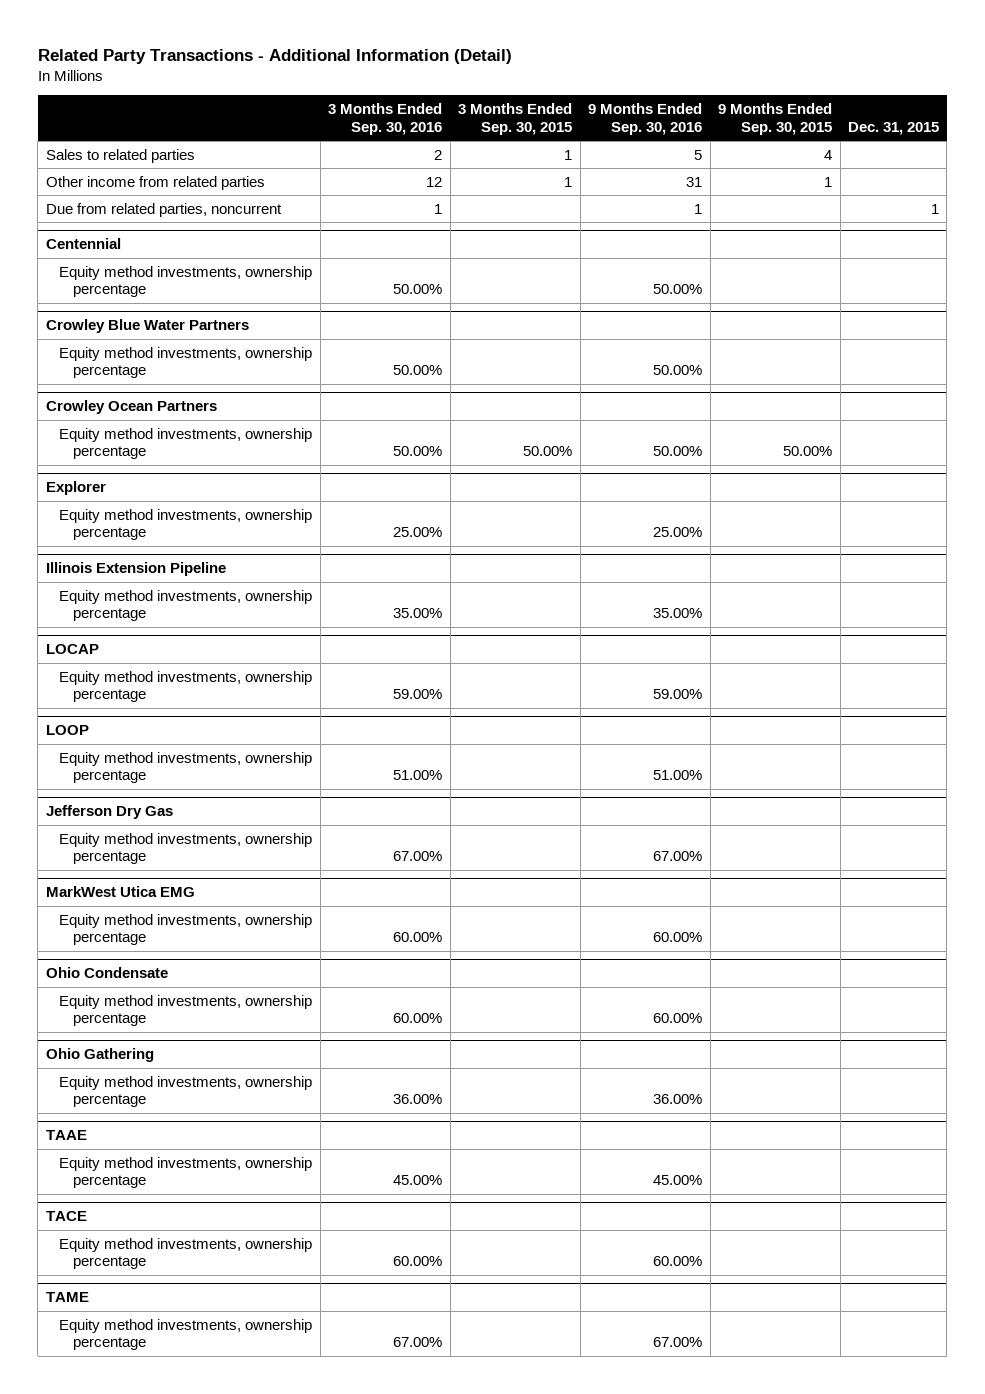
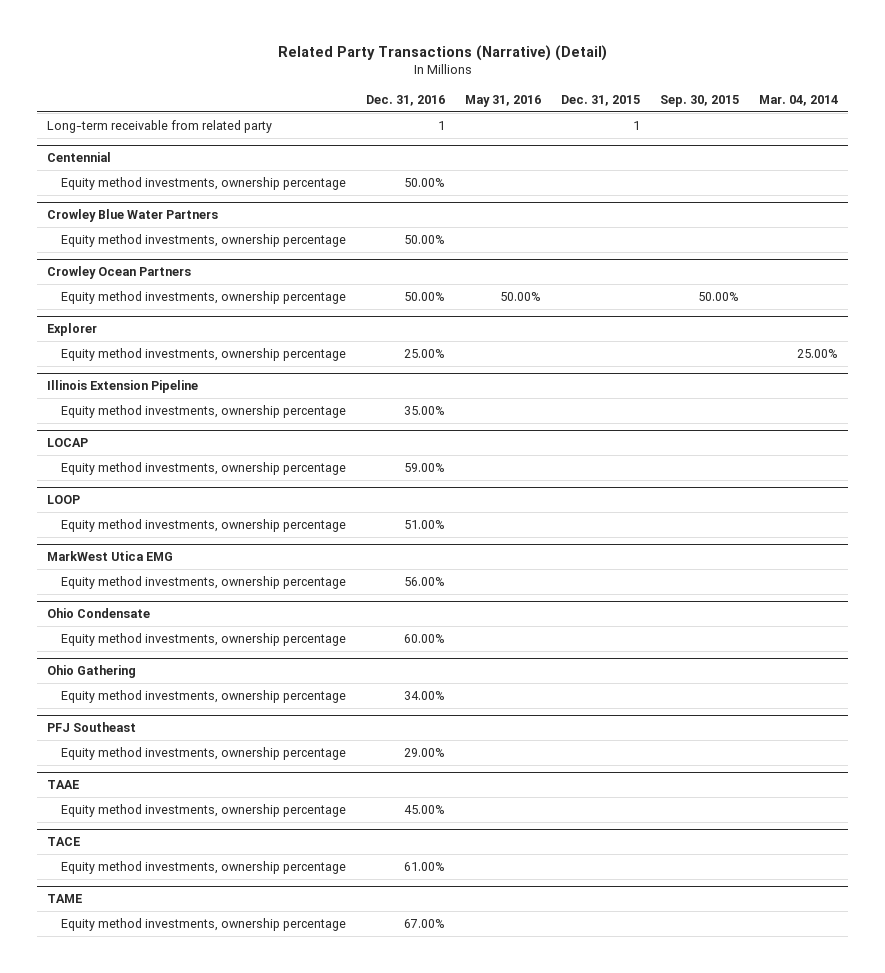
- Related Party Transactions - Additional Information (Detail)
+ Related Party Transactions (Narrative) (Detail)
- | 3 Months Ended Sep. 30, 2016 | 3 Months Ended Sep. 30, 2015 | 9 Months Ended Sep. 30, 2016 | 9 Months Ended Sep. 30, 2015 | Dec. 31, 2015
+ | Dec. 31, 2016 | May 31, 2016 | Dec. 31, 2015 | Sep. 30, 2015 | Mar. 04, 2014
- Sales to related parties | 2 | 1 | 5 | 4 |
- Other income from related parties | 12 | 1 | 31 | 1 |
- Due from related parties, noncurrent | 1 | | 1 | | 1
+ Long-term receivable from related party | 1 | | 1 | |
- Jefferson Dry Gas
- Equity method investments, ownership percentage | 67.00% | | 67.00% | |
+ PFJ Southeast
+ Equity method investments, ownership percentage | 29.00% | | | |

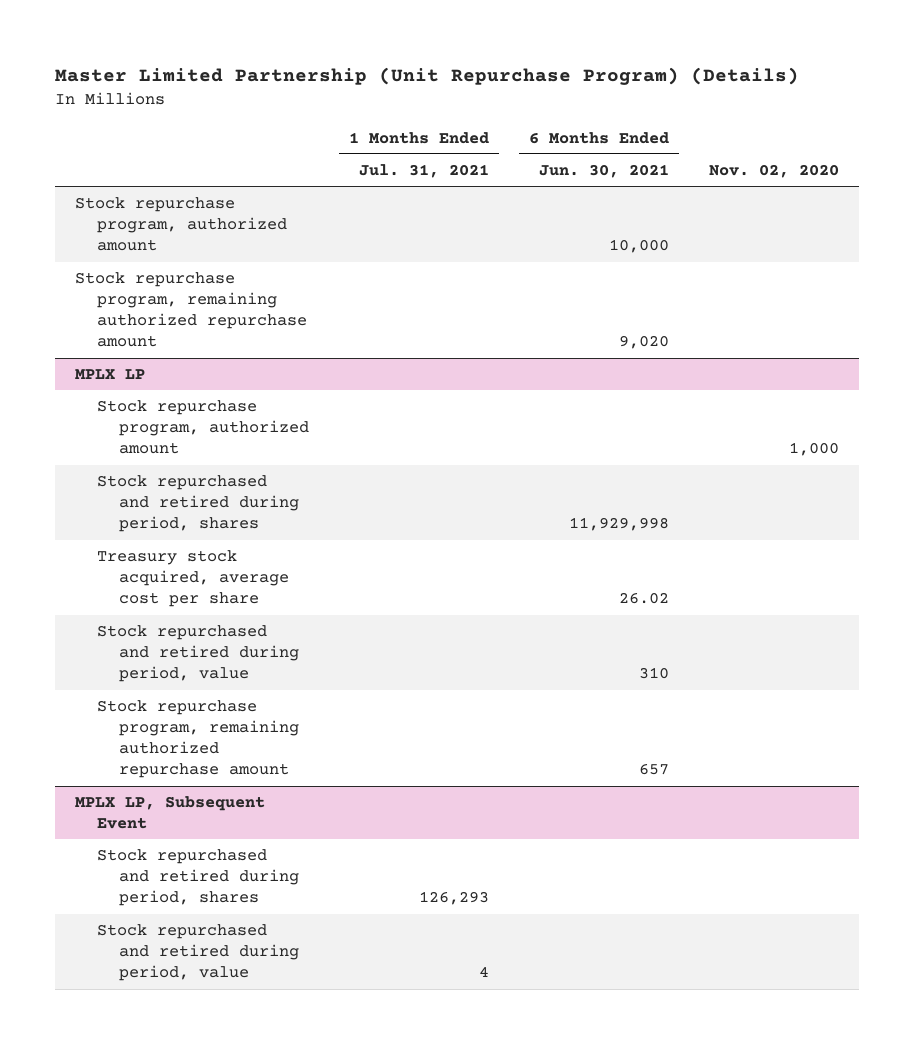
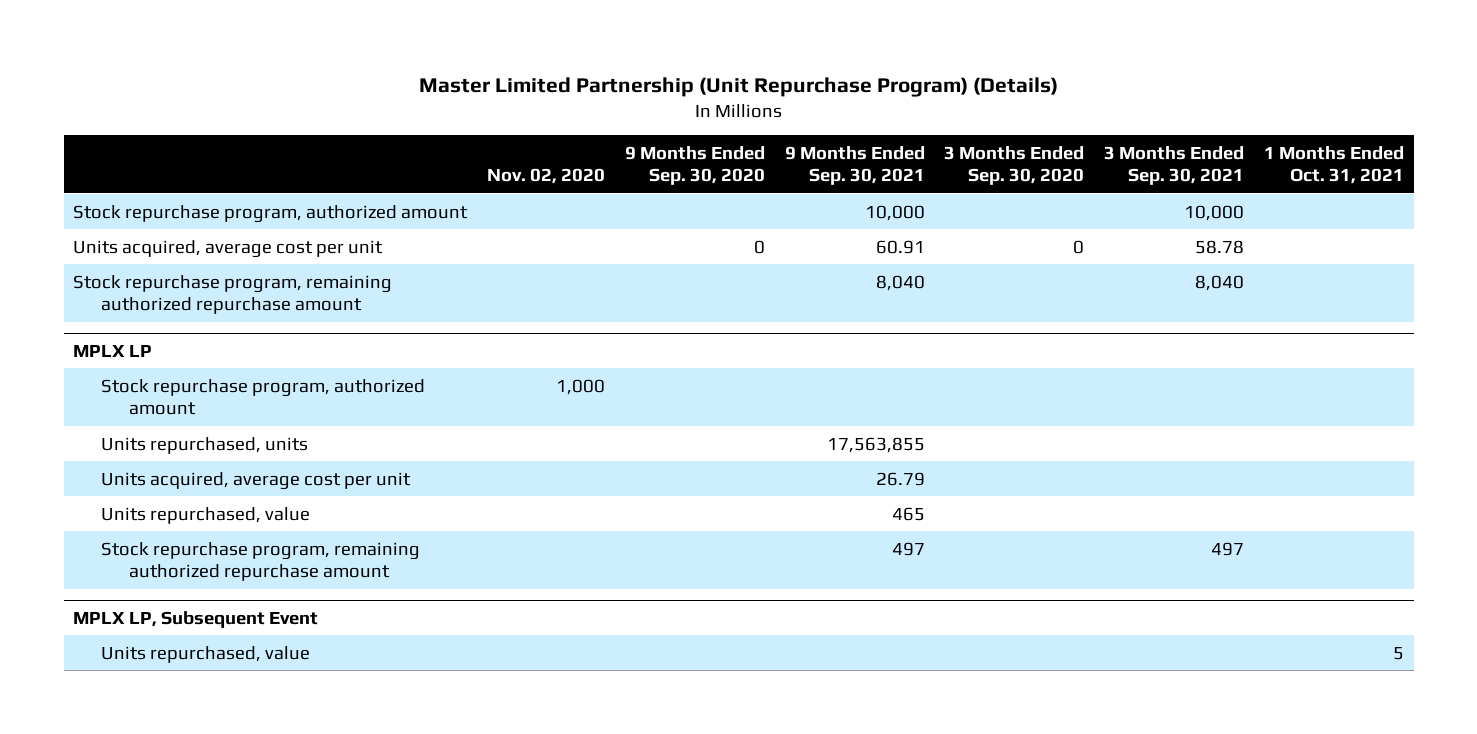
- | 1 Months Ended Jul. 31, 2021 | 6 Months Ended Jun. 30, 2021 | Nov. 02, 2020
+ | Nov. 02, 2020 | 9 Months Ended Sep. 30, 2020 | 9 Months Ended Sep. 30, 2021 | 3 Months Ended Sep. 30, 2020 | 3 Months Ended Sep. 30, 2021 | 1 Months Ended Oct. 31, 2021
+ Units acquired, average cost per unit | | 0 | 60.91 | 0 | 58.78 |
@ MPLX LP
- Stock repurchased and retired during period, shares | | 11,929,998 |
- Treasury stock acquired, average cost per share | | 26.02 |
- Stock repurchased and retired during period, value | | 310 |
+ Units repurchased, units | | | 17,563,855 | | |
+ Units acquired, average cost per unit | | | 26.79 | | |
+ Units repurchased, value | | | 465 | | |
@ MPLX LP, Subsequent Event
- Stock repurchased and retired during period, shares | 126,293 | |
- Stock repurchased and retired during period, value | 4 | |
+ Units repurchased, value | | | | | | 5

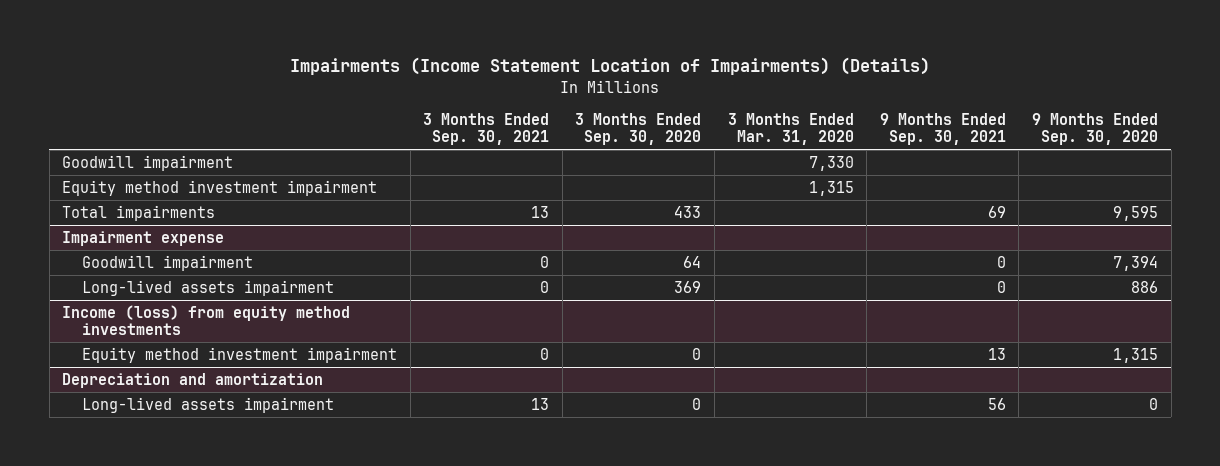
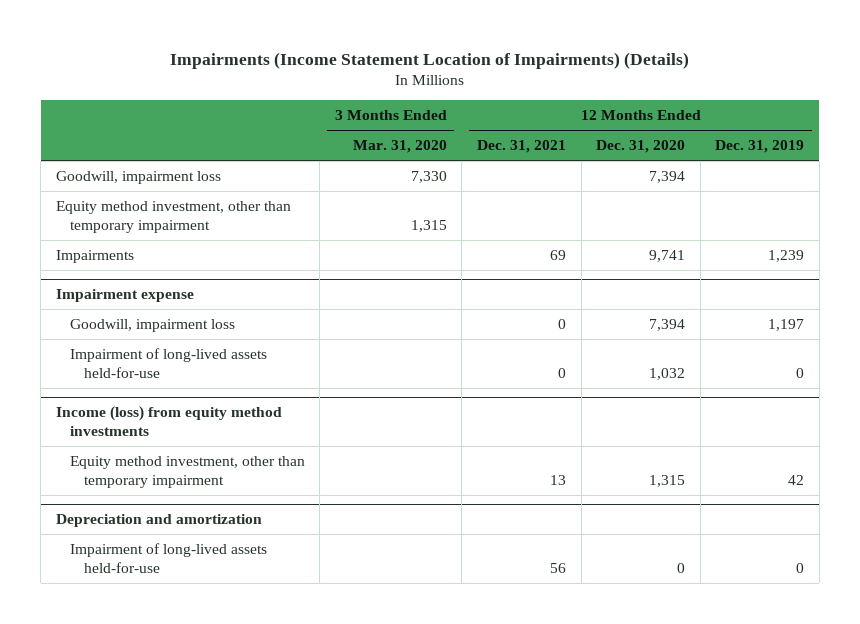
- | 3 Months Ended Sep. 30, 2021 | 3 Months Ended Sep. 30, 2020 | 3 Months Ended Mar. 31, 2020 | 9 Months Ended Sep. 30, 2021 | 9 Months Ended Sep. 30, 2020
+ | 3 Months Ended Mar. 31, 2020 | 12 Months Ended Dec. 31, 2021 | 12 Months Ended Dec. 31, 2020 | 12 Months Ended Dec. 31, 2019
- Goodwill impairment | | | 7,330 | |
- Equity method investment impairment | | | 1,315 | |
- Total impairments | 13 | 433 | | 69 | 9,595
+ Goodwill, impairment loss | 7,330 | | 7,394 |
+ Equity method investment, other than temporary impairment | 1,315 | | |
+ Impairments | | 69 | 9,741 | 1,239
@ Impairment expense
- Goodwill impairment | 0 | 64 | | 0 | 7,394
- Long-lived assets impairment | 0 | 369 | | 0 | 886
+ Goodwill, impairment loss | | 0 | 7,394 | 1,197
+ Impairment of long-lived assets held-for-use | | 0 | 1,032 | 0
@ Income (loss) from equity method investments
- Equity method investment impairment | 0 | 0 | | 13 | 1,315
+ Equity method investment, other than temporary impairment | | 13 | 1,315 | 42
@ Depreciation and amortization
- Long-lived assets impairment | 13 | 0 | | 56 | 0
+ Impairment of long-lived assets held-for-use | | 56 | 0 | 0

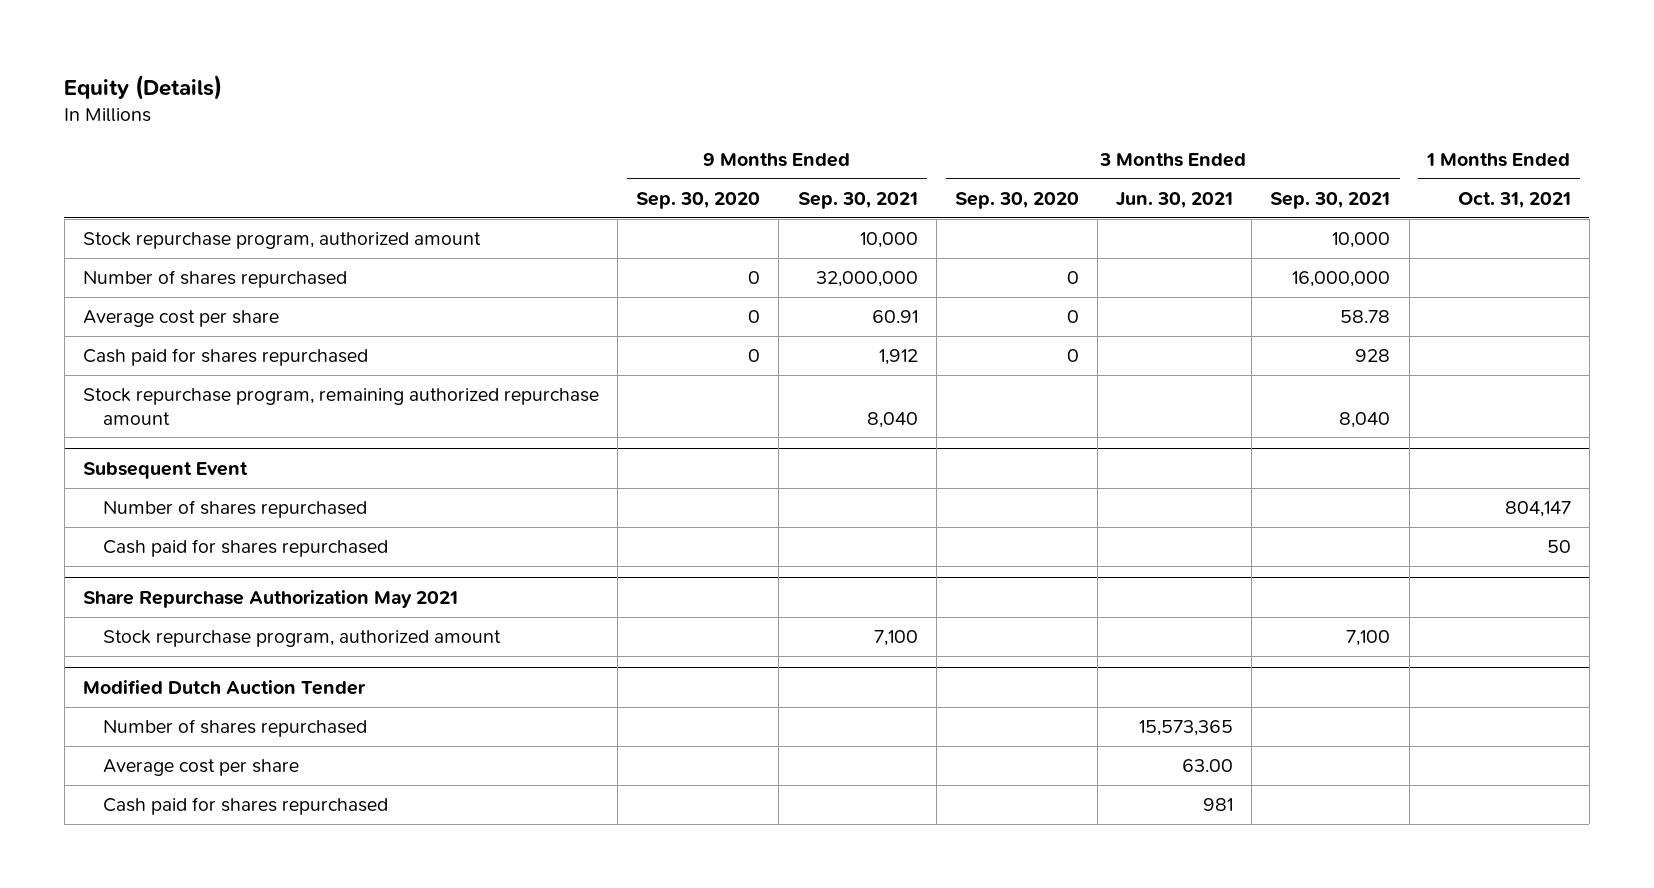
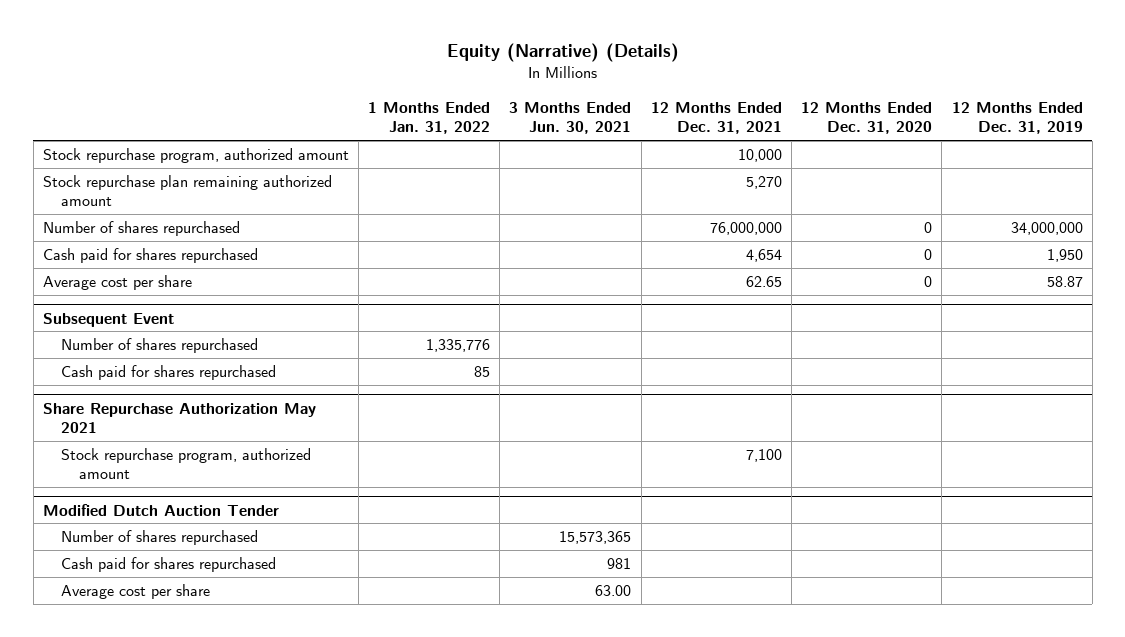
- Equity (Details)
+ Equity (Narrative) (Details)
- | 9 Months Ended Sep. 30, 2020 | 9 Months Ended Sep. 30, 2021 | 3 Months Ended Sep. 30, 2020 | 3 Months Ended Jun. 30, 2021 | 3 Months Ended Sep. 30, 2021 | 1 Months Ended Oct. 31, 2021
+ | 1 Months Ended Jan. 31, 2022 | 3 Months Ended Jun. 30, 2021 | 12 Months Ended Dec. 31, 2021 | 12 Months Ended Dec. 31, 2020 | 12 Months Ended Dec. 31, 2019
+ Stock repurchase plan remaining authorized amount | | | 5,270 | |
- Stock repurchase program, remaining authorized repurchase amount | | 8,040 | | | 8,040 |
moved down: Average cost per share | | | 62.65 | 0 | 58.87
@ Modified Dutch Auction Tender
moved down: Average cost per share | | 63.00 | | |

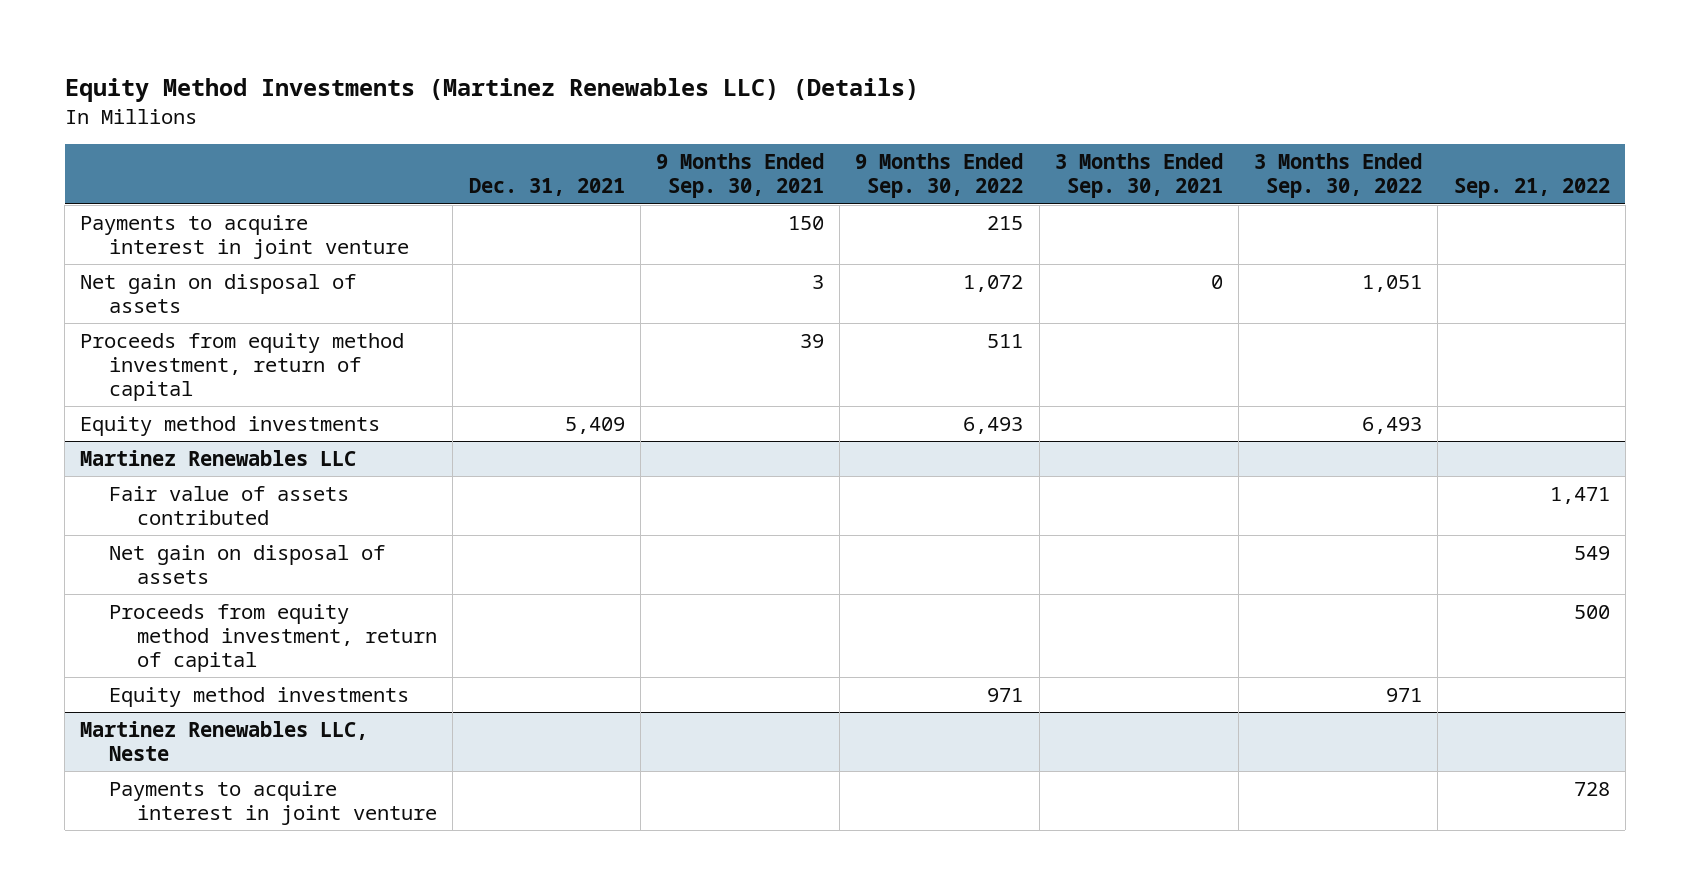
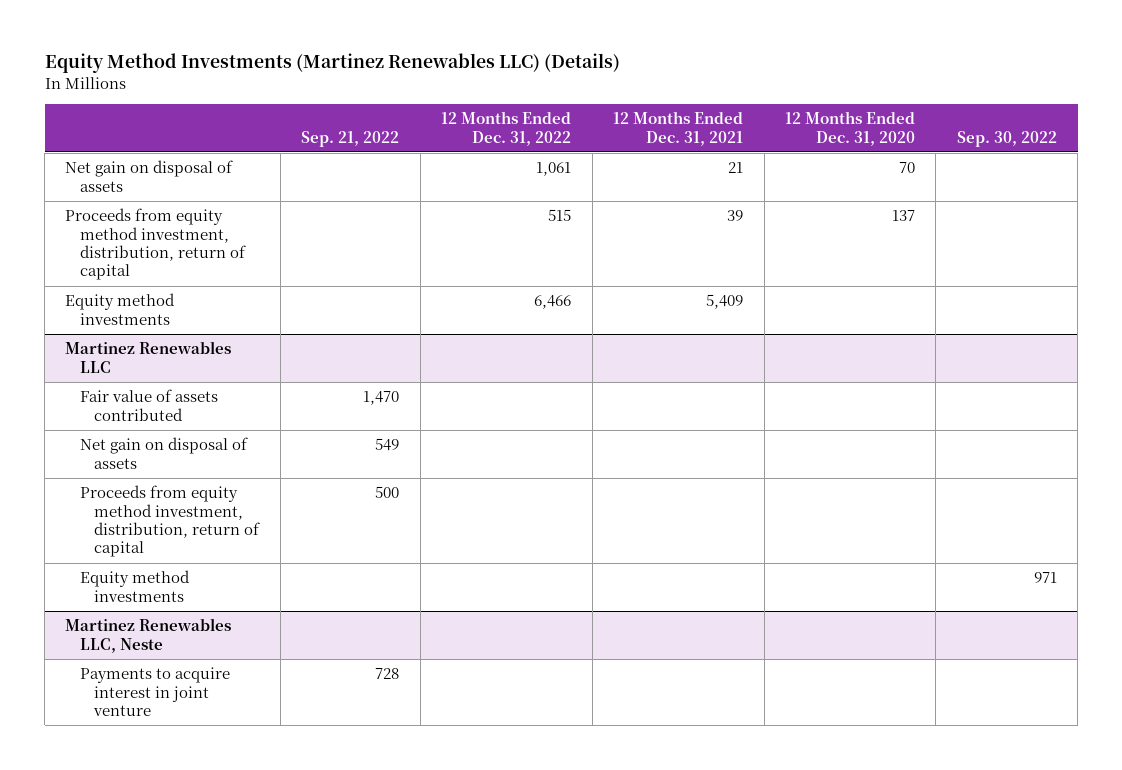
- | Dec. 31, 2021 | 9 Months Ended Sep. 30, 2021 | 9 Months Ended Sep. 30, 2022 | 3 Months Ended Sep. 30, 2021 | 3 Months Ended Sep. 30, 2022 | Sep. 21, 2022
+ | Sep. 21, 2022 | 12 Months Ended Dec. 31, 2022 | 12 Months Ended Dec. 31, 2021 | 12 Months Ended Dec. 31, 2020 | Sep. 30, 2022
- Payments to acquire interest in joint venture | | 150 | 215 | | |
- Proceeds from equity method investment, return of capital | | 39 | 511 | | |
+ Proceeds from equity method investment, distribution, return of capital | | 515 | 39 | 137 |
@ Martinez Renewables LLC
- Fair value of assets contributed | | | | | | 1,471
+ Fair value of assets contributed | 1,470 | | | |
- Proceeds from equity method investment, return of capital | | | | | | 500
+ Proceeds from equity method investment, distribution, return of capital | 500 | | | |

